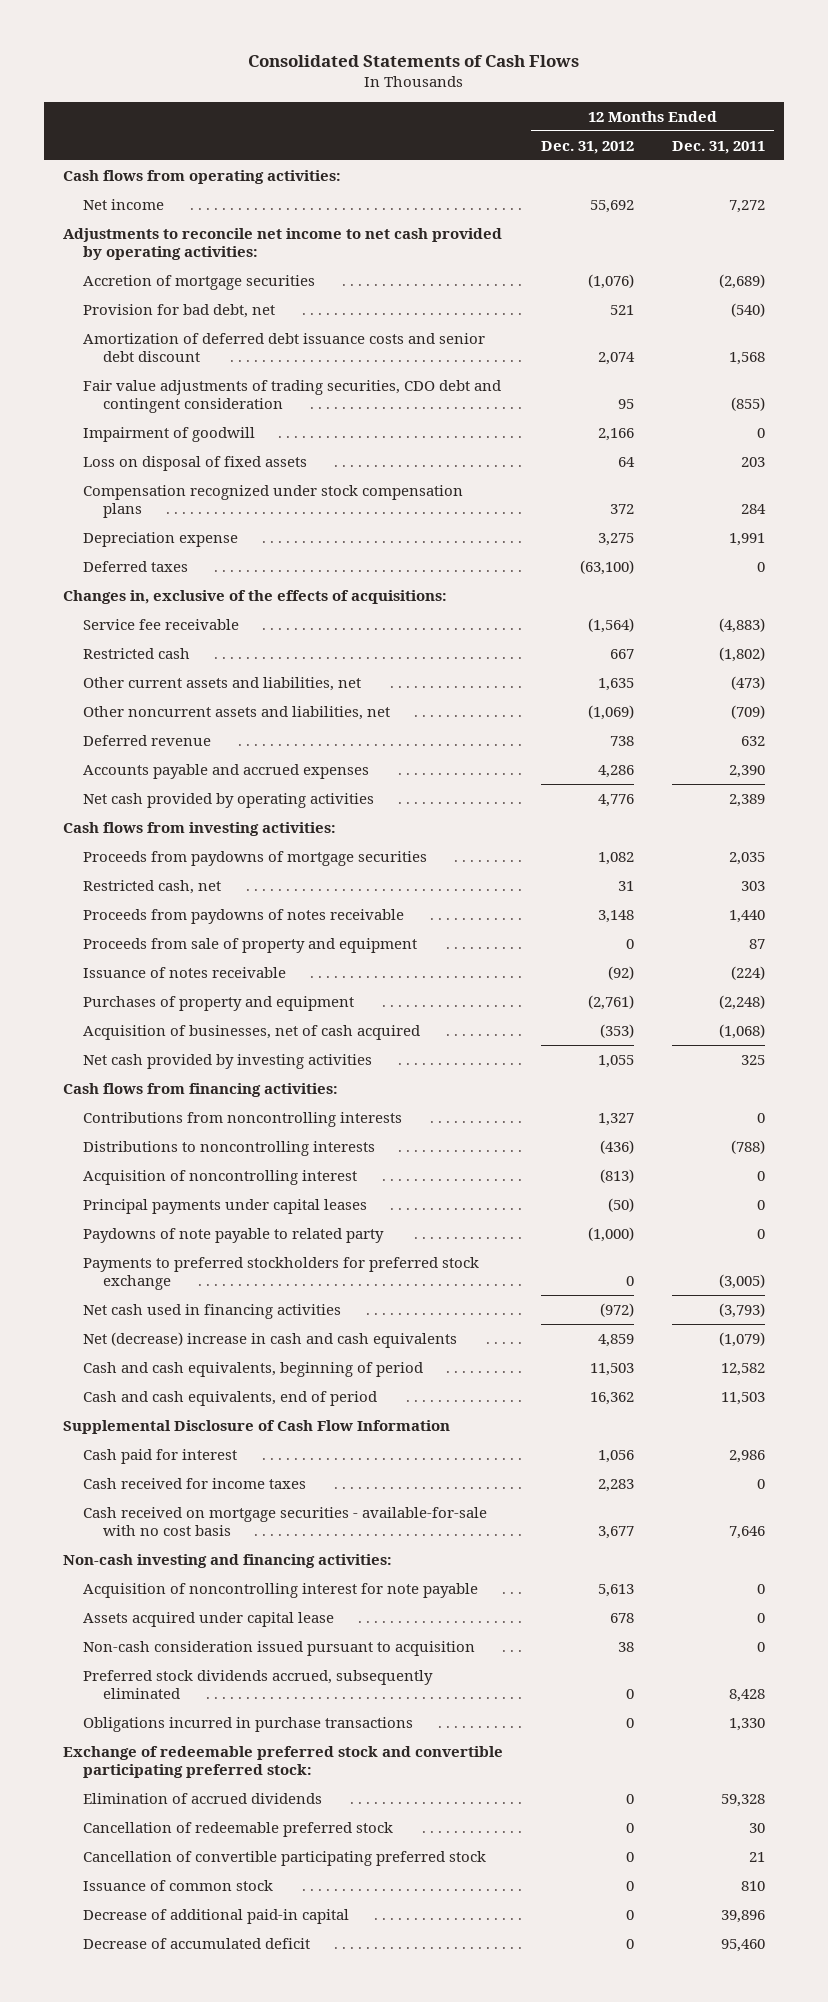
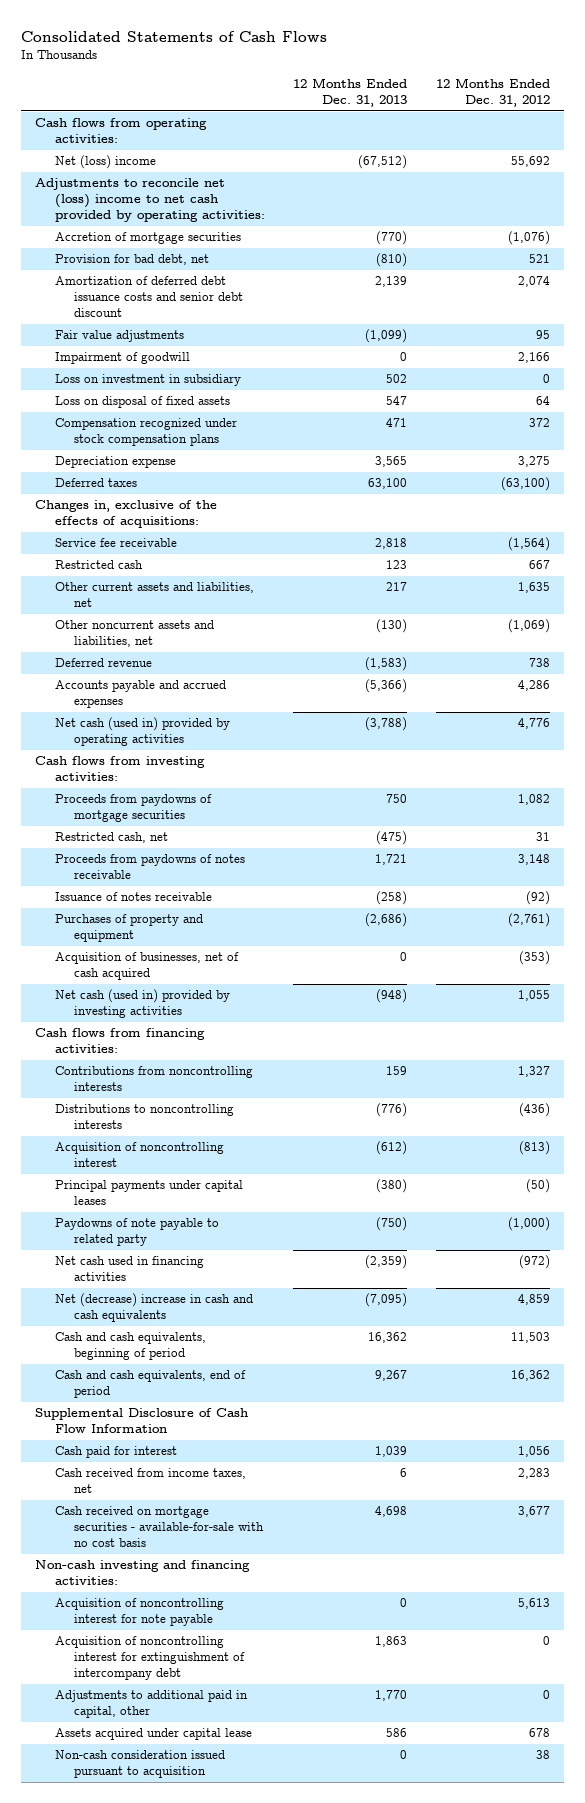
- | 12 Months Ended Dec. 31, 2012 | 12 Months Ended Dec. 31, 2011
+ | 12 Months Ended Dec. 31, 2013 | 12 Months Ended Dec. 31, 2012
- Net income | 55,692 | 7,272
- Adjustments to reconcile net income to net cash provided by operating activities:
+ Net (loss) income | (67,512) | 55,692
+ Adjustments to reconcile net (loss) income to net cash provided by operating activities:
- Fair value adjustments of trading securities, CDO debt and contingent consideration | 95 | (855)
+ Fair value adjustments | (1,099) | 95
+ Loss on investment in subsidiary | 502 | 0
- Net cash provided by operating activities | 4,776 | 2,389
+ Net cash (used in) provided by operating activities | (3,788) | 4,776
- Proceeds from sale of property and equipment | 0 | 87
- Net cash provided by investing activities | 1,055 | 325
+ Net cash (used in) provided by investing activities | (948) | 1,055
- Payments to preferred stockholders for preferred stock exchange | 0 | (3,005)
- Cash received for income taxes | 2,283 | 0
+ Cash received from income taxes, net | 6 | 2,283
+ Acquisition of noncontrolling interest for extinguishment of intercompany debt | 1,863 | 0
+ Adjustments to additional paid in capital, other | 1,770 | 0
- Preferred stock dividends accrued, subsequently eliminated | 0 | 8,428
- Obligations incurred in purchase transactions | 0 | 1,330
- Exchange of redeemable preferred stock and convertible participating preferred stock:
- Elimination of accrued dividends | 0 | 59,328
- Cancellation of redeemable preferred stock | 0 | 30
- Cancellation of convertible participating preferred stock | 0 | 21
- Issuance of common stock | 0 | 810
- Decrease of additional paid-in capital | 0 | 39,896
- Decrease of accumulated deficit | 0 | 95,460

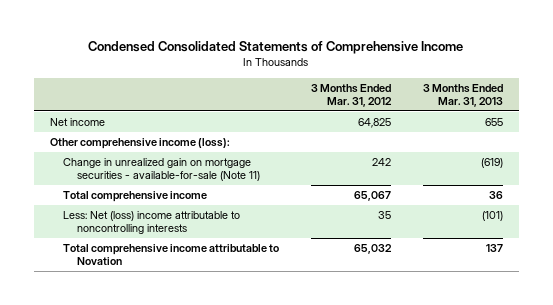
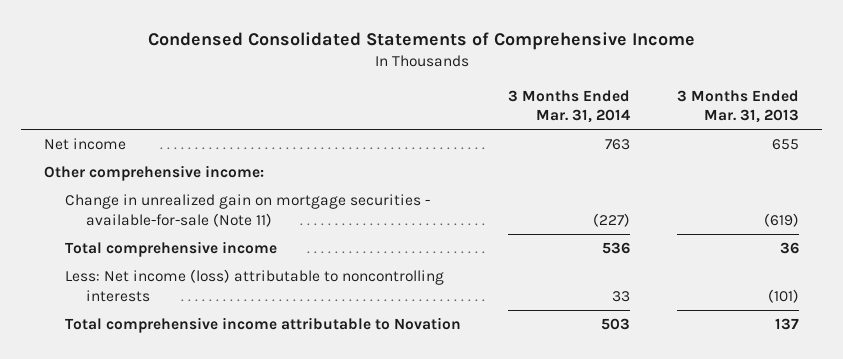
- | 3 Months Ended Mar. 31, 2012 | 3 Months Ended Mar. 31, 2013
+ | 3 Months Ended Mar. 31, 2014 | 3 Months Ended Mar. 31, 2013
- Other comprehensive income (loss):
+ Other comprehensive income:
- Less: Net (loss) income attributable to noncontrolling interests | 35 | (101)
+ Less: Net income (loss) attributable to noncontrolling interests | 33 | (101)

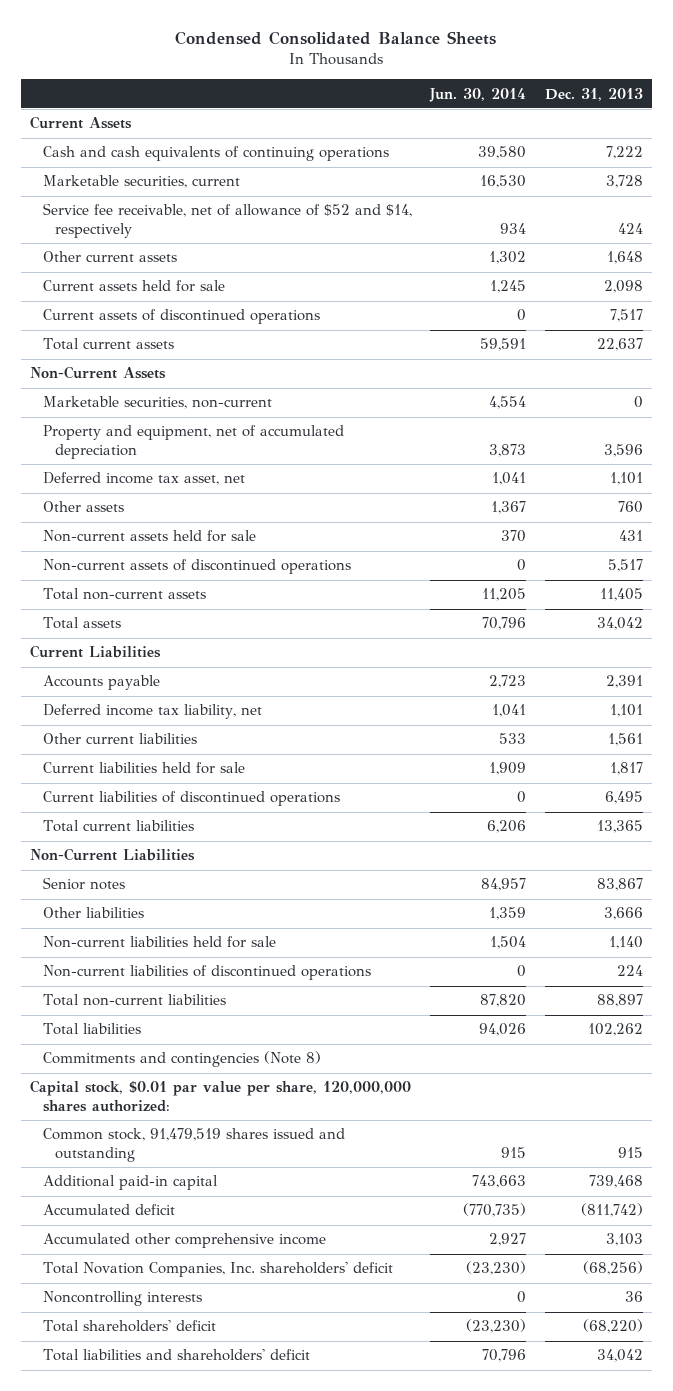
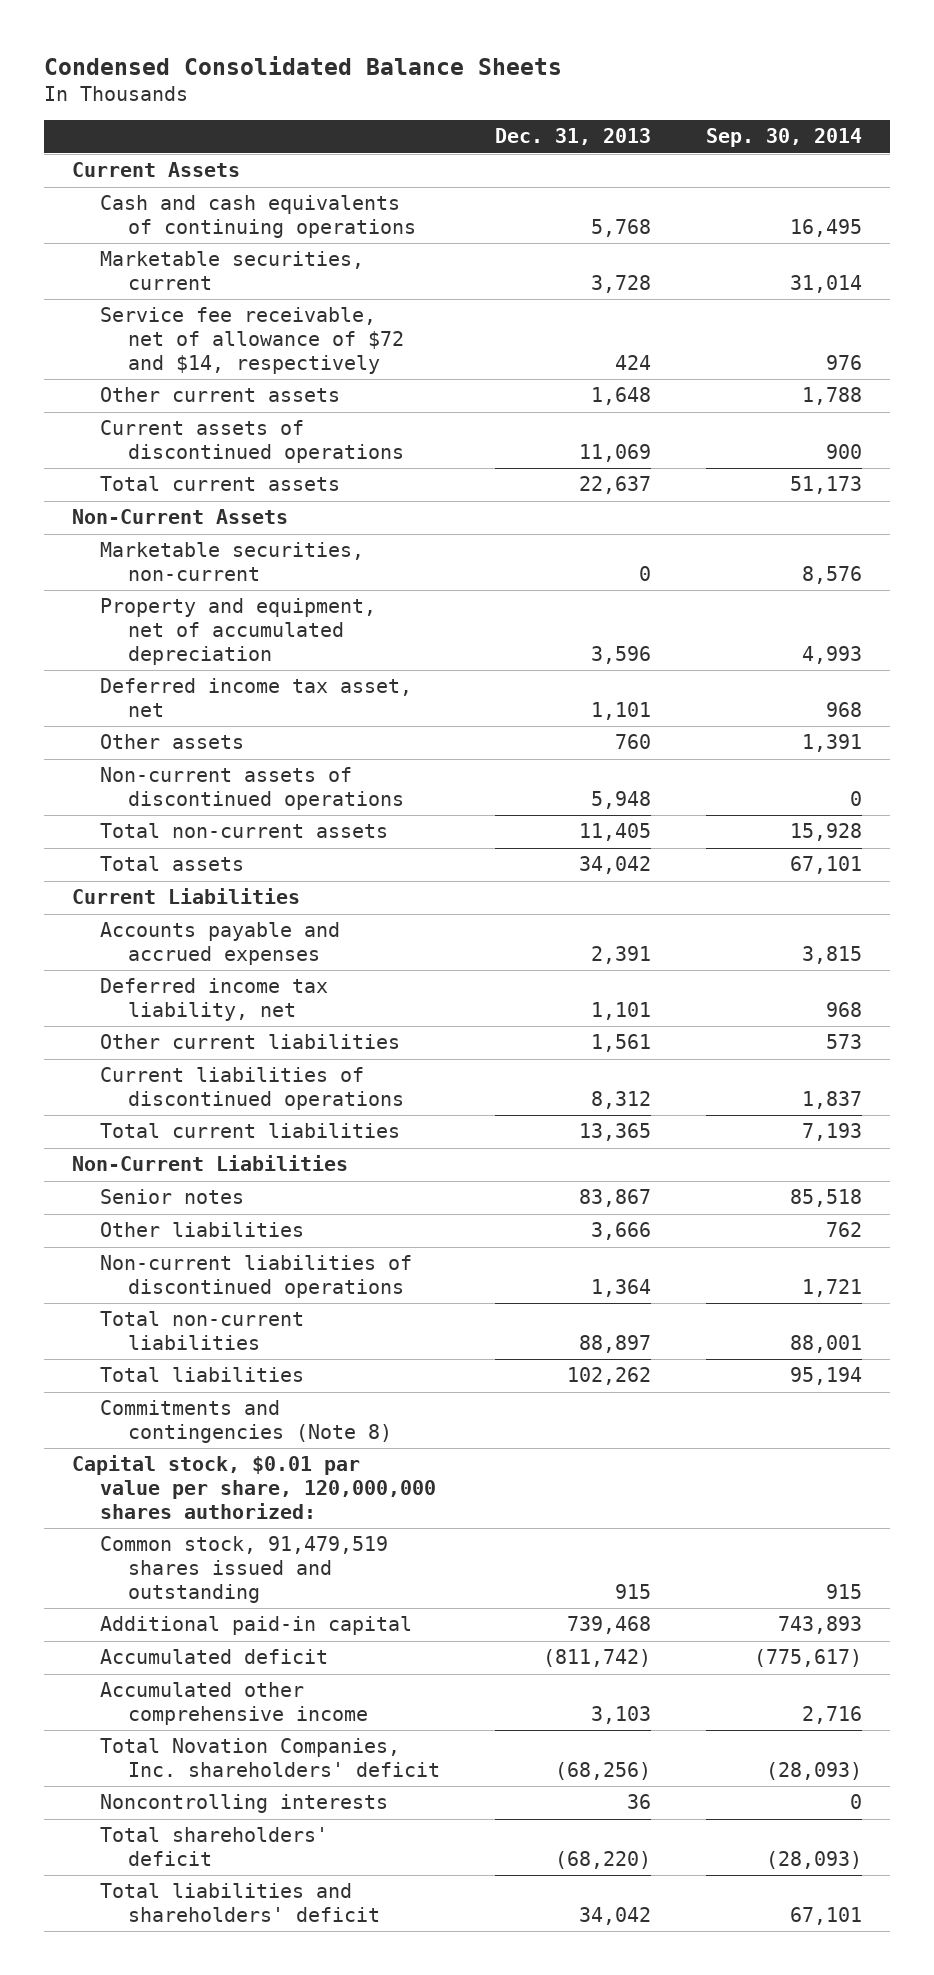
- | Jun. 30, 2014 | Dec. 31, 2013
+ | Dec. 31, 2013 | Sep. 30, 2014
- Cash and cash equivalents of continuing operations | 39,580 | 7,222
+ Cash and cash equivalents of continuing operations | 5,768 | 16,495
- Service fee receivable, net of allowance of $52 and $14, respectively | 934 | 424
+ Service fee receivable, net of allowance of $72 and $14, respectively | 424 | 976
- Current assets held for sale | 1,245 | 2,098
- Current assets of discontinued operations | 0 | 7,517
+ Current assets of discontinued operations | 11,069 | 900
- Non-current assets held for sale | 370 | 431
- Non-current assets of discontinued operations | 0 | 5,517
+ Non-current assets of discontinued operations | 5,948 | 0
- Accounts payable | 2,723 | 2,391
+ Accounts payable and accrued expenses | 2,391 | 3,815
- Current liabilities held for sale | 1,909 | 1,817
- Current liabilities of discontinued operations | 0 | 6,495
+ Current liabilities of discontinued operations | 8,312 | 1,837
- Non-current liabilities held for sale | 1,504 | 1,140
- Non-current liabilities of discontinued operations | 0 | 224
+ Non-current liabilities of discontinued operations | 1,364 | 1,721

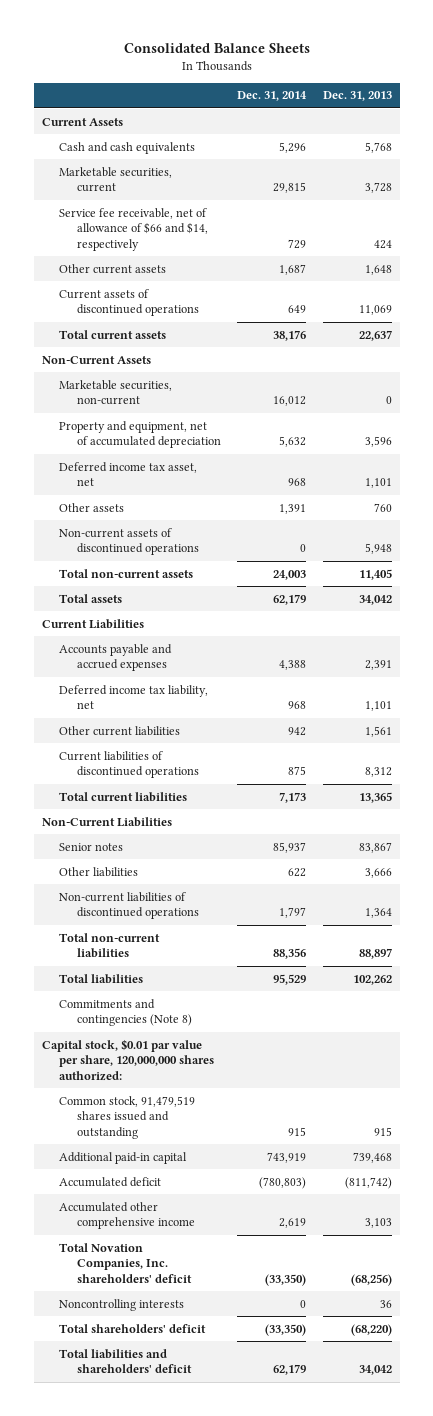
- Condensed Consolidated Balance Sheets
+ Consolidated Balance Sheets
- | Dec. 31, 2013 | Sep. 30, 2014
+ | Dec. 31, 2014 | Dec. 31, 2013
- Cash and cash equivalents of continuing operations | 5,768 | 16,495
+ Cash and cash equivalents | 5,296 | 5,768
- Service fee receivable, net of allowance of $72 and $14, respectively | 424 | 976
+ Service fee receivable, net of allowance of $66 and $14, respectively | 729 | 424

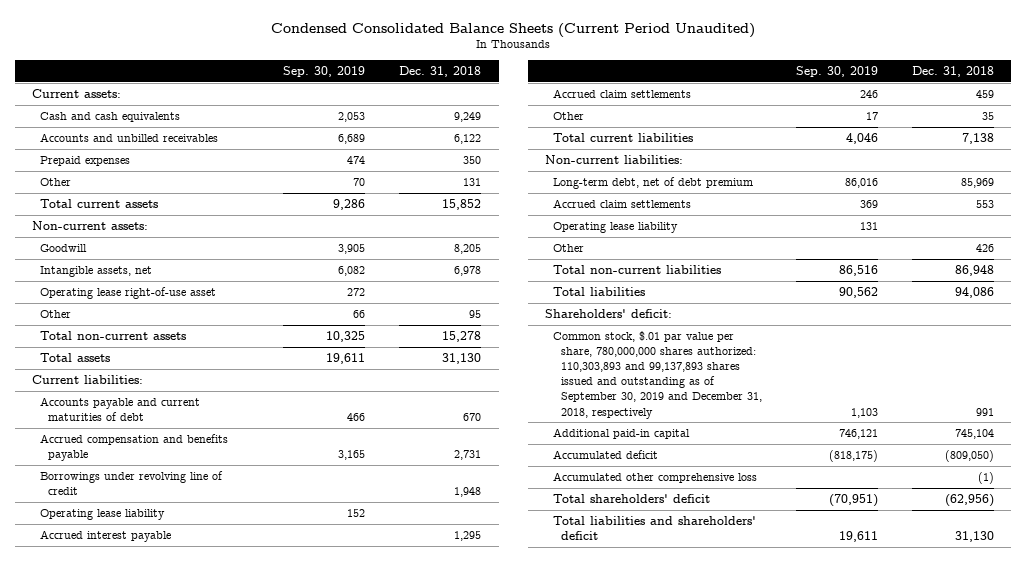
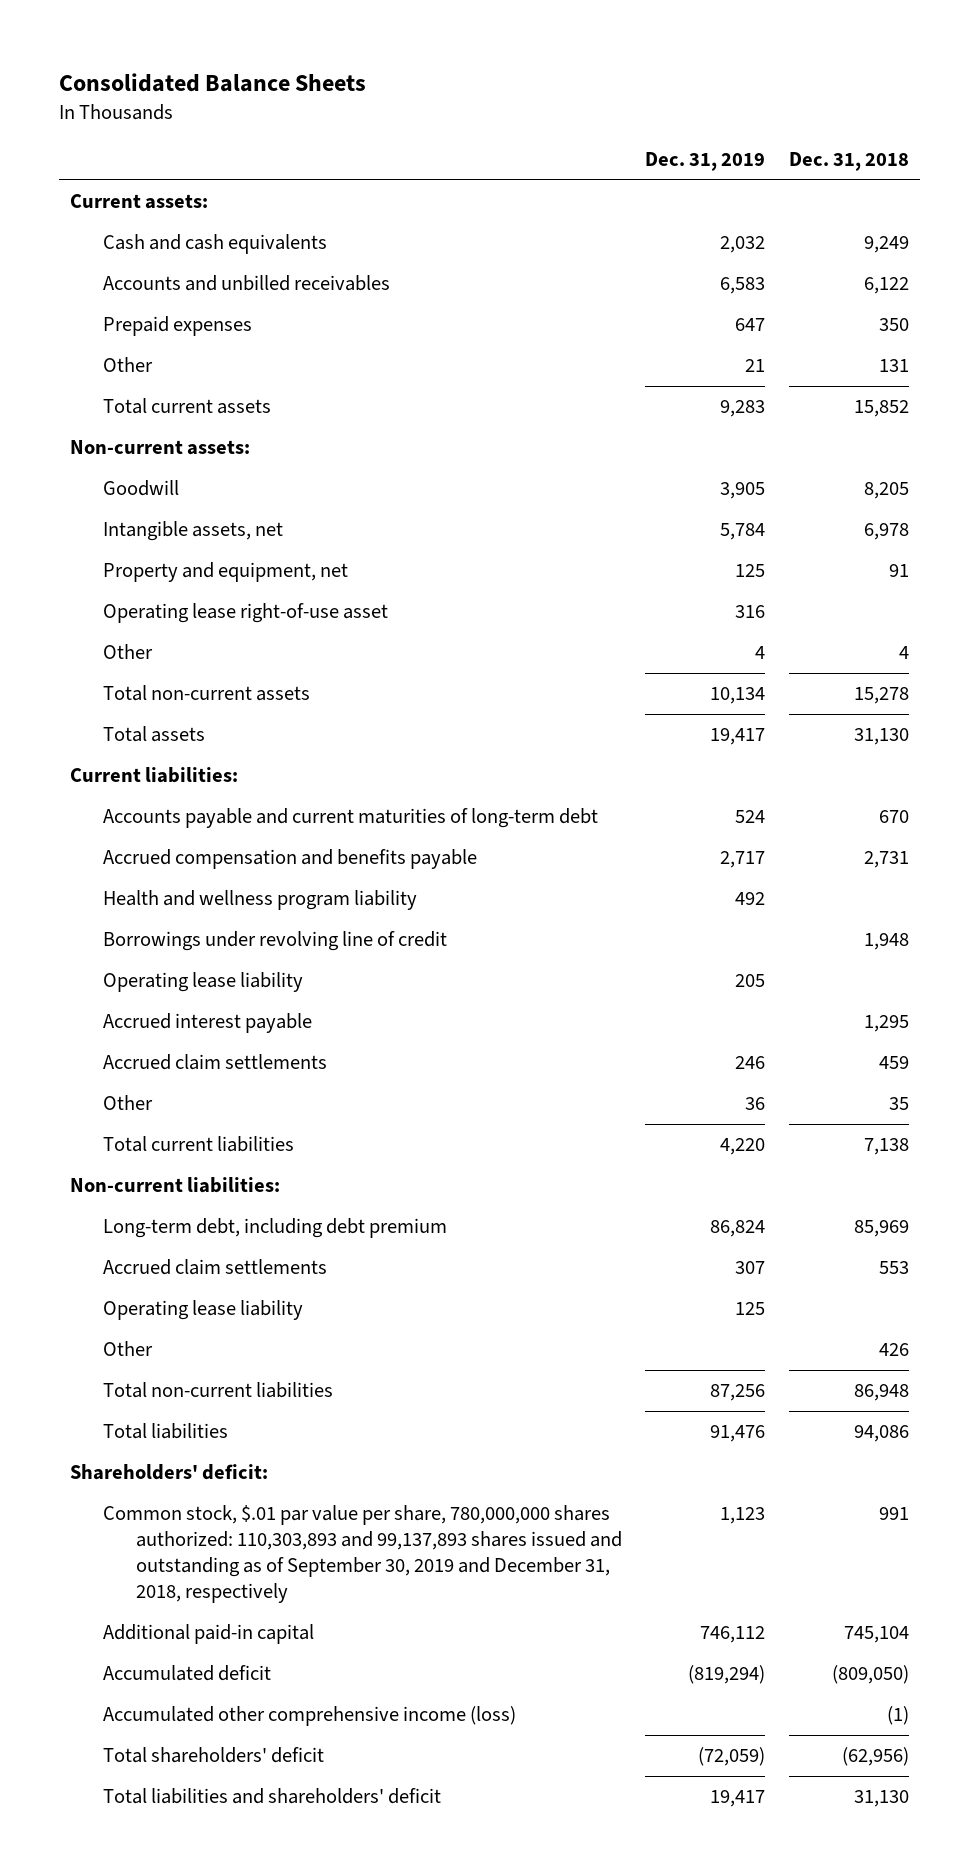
- Condensed Consolidated Balance Sheets (Current Period Unaudited)
+ Consolidated Balance Sheets
- | Sep. 30, 2019 | Dec. 31, 2018
+ | Dec. 31, 2019 | Dec. 31, 2018
+ Property and equipment, net | 125 | 91
- Other | 66 | 95
+ Other | 4 | 4
- Accounts payable and current maturities of debt | 466 | 670
+ Accounts payable and current maturities of long-term debt | 524 | 670
+ Health and wellness program liability | 492 |
- Long-term debt, net of debt premium | 86,016 | 85,969
+ Long-term debt, including debt premium | 86,824 | 85,969
- Accumulated other comprehensive loss | | (1)
+ Accumulated other comprehensive income (loss) | | (1)

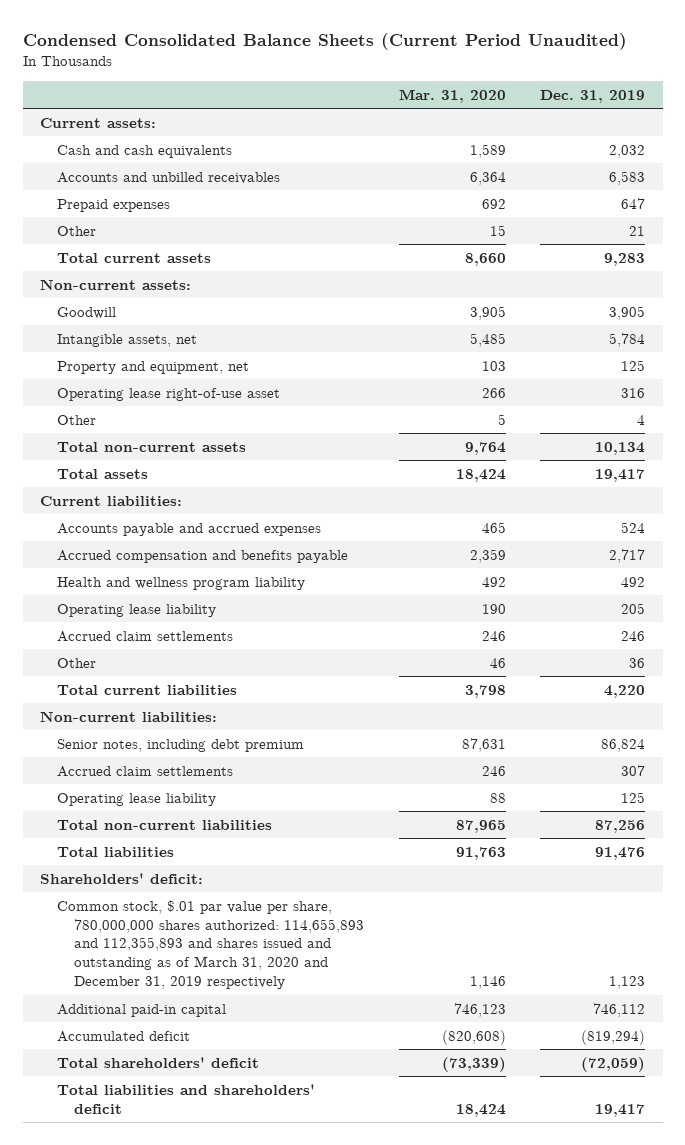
- Consolidated Balance Sheets
+ Condensed Consolidated Balance Sheets (Current Period Unaudited)
- | Dec. 31, 2019 | Dec. 31, 2018
+ | Mar. 31, 2020 | Dec. 31, 2019
- Accounts payable and current maturities of long-term debt | 524 | 670
+ Accounts payable and accrued expenses | 465 | 524
- Borrowings under revolving line of credit | | 1,948
- Accrued interest payable | | 1,295
- Long-term debt, including debt premium | 86,824 | 85,969
+ Senior notes, including debt premium | 87,631 | 86,824
- Other | | 426
- Common stock, $.01 par value per share, 780,000,000 shares authorized: 110,303,893 and 99,137,893 shares issued and outstanding as of September 30, 2019 and December 31, 2018, respectively | 1,123 | 991
+ Common stock, $.01 par value per share, 780,000,000 shares authorized: 114,655,893 and 112,355,893 and shares issued and outstanding as of March 31, 2020 and December 31, 2019 respectively | 1,146 | 1,123
- Accumulated other comprehensive income (loss) | | (1)

